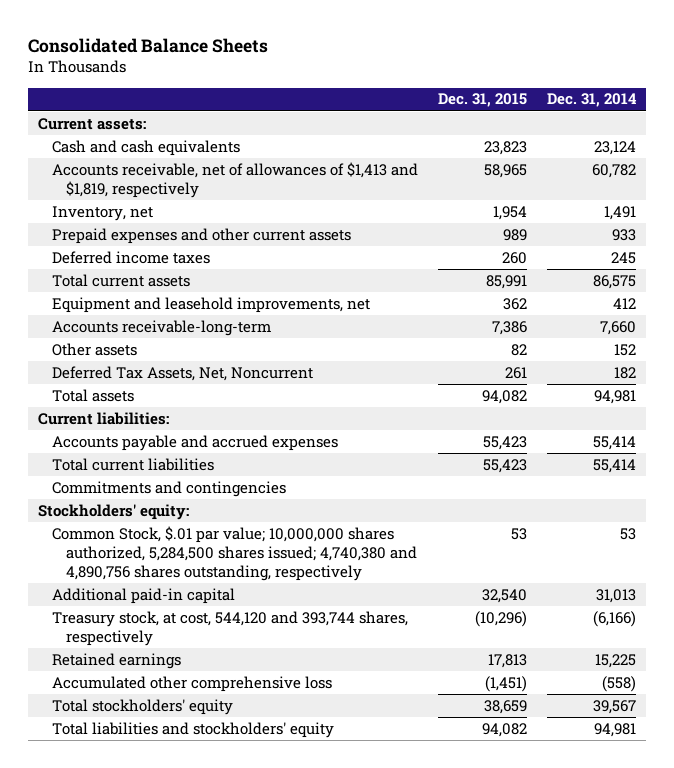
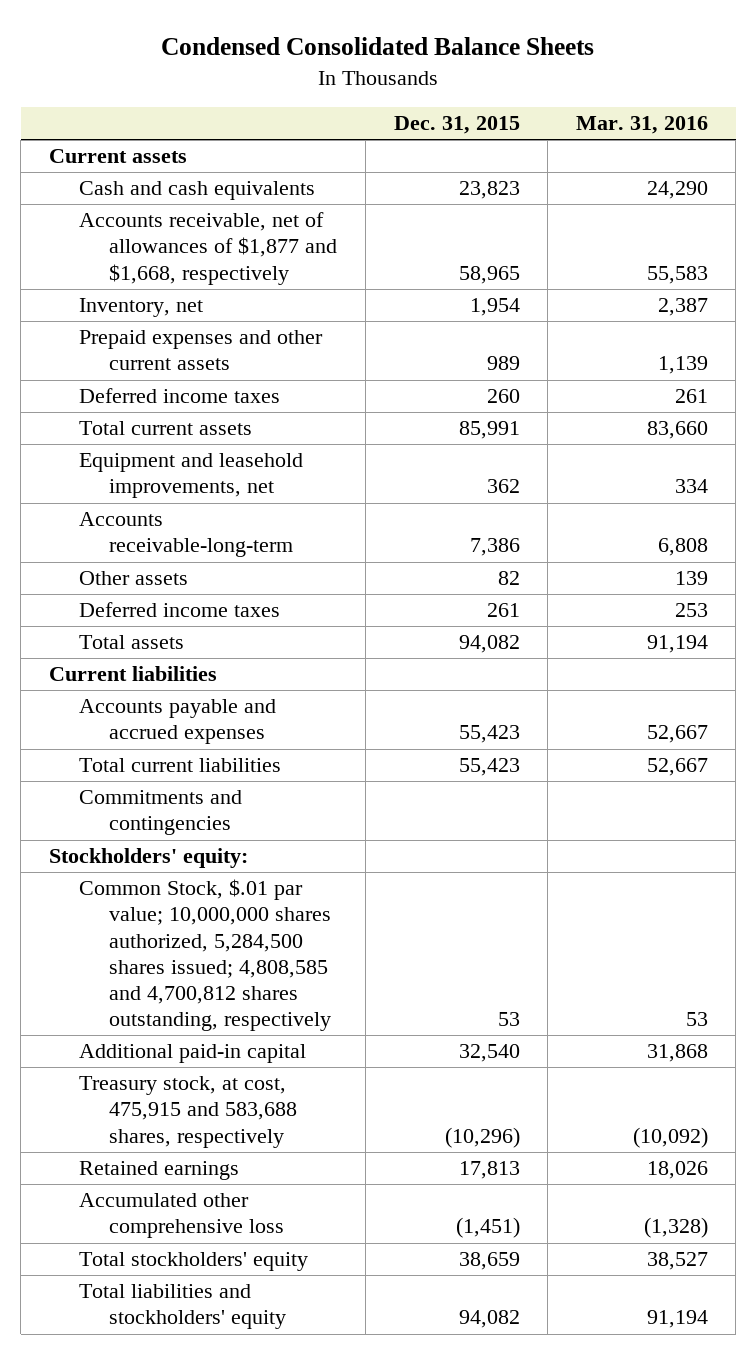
- Consolidated Balance Sheets
+ Condensed Consolidated Balance Sheets
- | Dec. 31, 2015 | Dec. 31, 2014
+ | Dec. 31, 2015 | Mar. 31, 2016
- Current assets:
+ Current assets
- Accounts receivable, net of allowances of $1,413 and $1,819, respectively | 58,965 | 60,782
+ Accounts receivable, net of allowances of $1,877 and $1,668, respectively | 58,965 | 55,583
- Deferred Tax Assets, Net, Noncurrent | 261 | 182
+ Deferred income taxes | 261 | 253
- Current liabilities:
+ Current liabilities
- Common Stock, $.01 par value; 10,000,000 shares authorized, 5,284,500 shares issued; 4,740,380 and 4,890,756 shares outstanding, respectively | 53 | 53
+ Common Stock, $.01 par value; 10,000,000 shares authorized, 5,284,500 shares issued; 4,808,585 and 4,700,812 shares outstanding, respectively | 53 | 53
- Treasury stock, at cost, 544,120 and 393,744 shares, respectively | (10,296) | (6,166)
+ Treasury stock, at cost, 475,915 and 583,688 shares, respectively | (10,296) | (10,092)

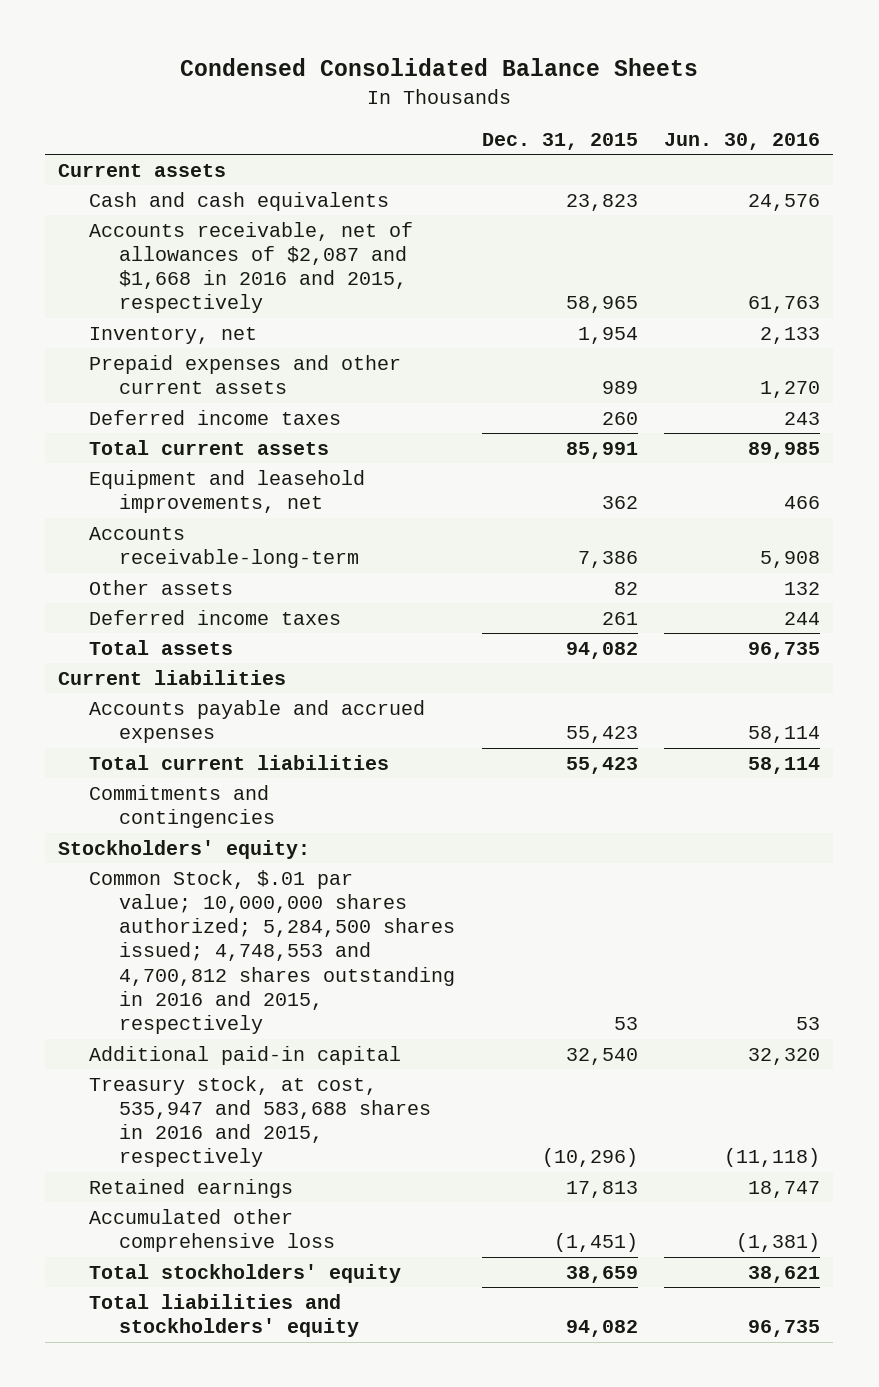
- | Dec. 31, 2015 | Mar. 31, 2016
+ | Dec. 31, 2015 | Jun. 30, 2016
- Accounts receivable, net of allowances of $1,877 and $1,668, respectively | 58,965 | 55,583
+ Accounts receivable, net of allowances of $2,087 and $1,668 in 2016 and 2015, respectively | 58,965 | 61,763
- Common Stock, $.01 par value; 10,000,000 shares authorized, 5,284,500 shares issued; 4,808,585 and 4,700,812 shares outstanding, respectively | 53 | 53
+ Common Stock, $.01 par value; 10,000,000 shares authorized; 5,284,500 shares issued; 4,748,553 and 4,700,812 shares outstanding in 2016 and 2015, respectively | 53 | 53
- Treasury stock, at cost, 475,915 and 583,688 shares, respectively | (10,296) | (10,092)
+ Treasury stock, at cost, 535,947 and 583,688 shares in 2016 and 2015, respectively | (10,296) | (11,118)

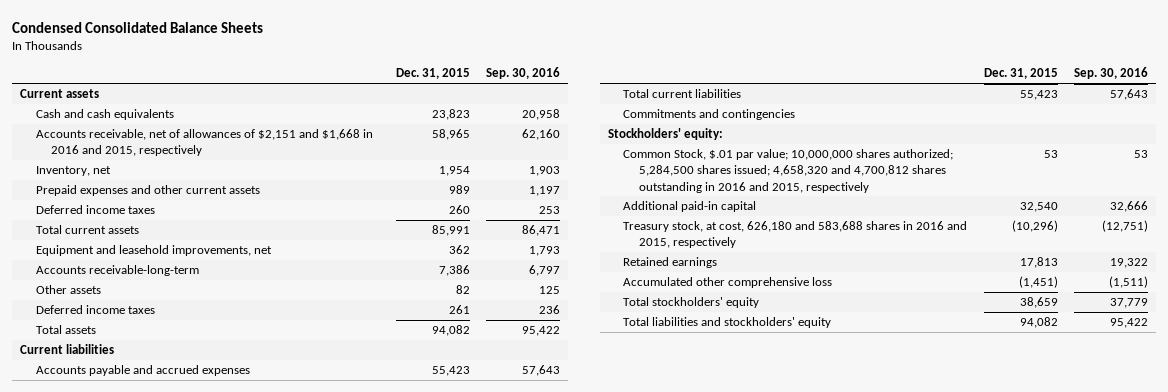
- | Dec. 31, 2015 | Jun. 30, 2016
+ | Dec. 31, 2015 | Sep. 30, 2016
- Accounts receivable, net of allowances of $2,087 and $1,668 in 2016 and 2015, respectively | 58,965 | 61,763
+ Accounts receivable, net of allowances of $2,151 and $1,668 in 2016 and 2015, respectively | 58,965 | 62,160
- Common Stock, $.01 par value; 10,000,000 shares authorized; 5,284,500 shares issued; 4,748,553 and 4,700,812 shares outstanding in 2016 and 2015, respectively | 53 | 53
+ Common Stock, $.01 par value; 10,000,000 shares authorized; 5,284,500 shares issued; 4,658,320 and 4,700,812 shares outstanding in 2016 and 2015, respectively | 53 | 53
- Treasury stock, at cost, 535,947 and 583,688 shares in 2016 and 2015, respectively | (10,296) | (11,118)
+ Treasury stock, at cost, 626,180 and 583,688 shares in 2016 and 2015, respectively | (10,296) | (12,751)

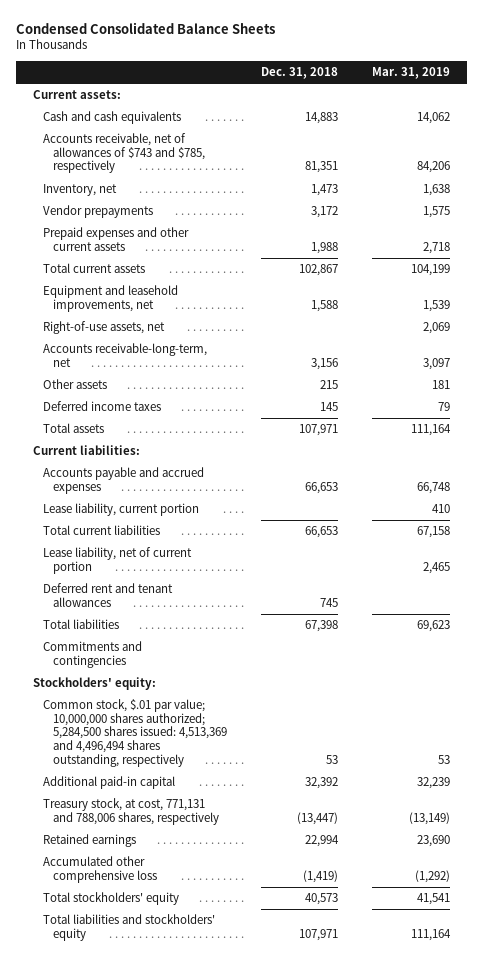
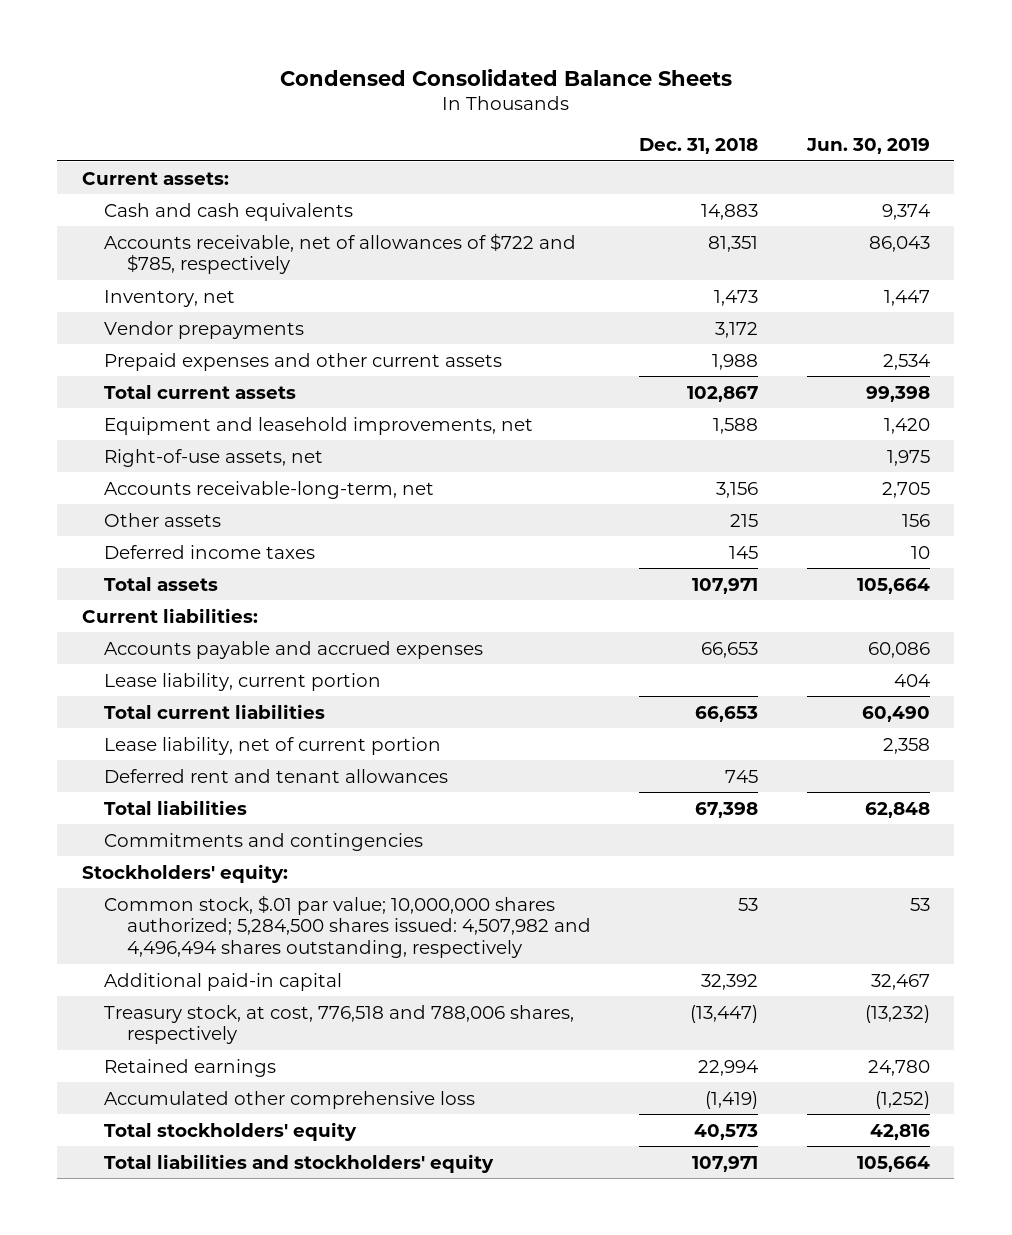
- | Dec. 31, 2018 | Mar. 31, 2019
+ | Dec. 31, 2018 | Jun. 30, 2019
- Accounts receivable, net of allowances of $743 and $785, respectively | 81,351 | 84,206
+ Accounts receivable, net of allowances of $722 and $785, respectively | 81,351 | 86,043
- Common stock, $.01 par value; 10,000,000 shares authorized; 5,284,500 shares issued: 4,513,369 and 4,496,494 shares outstanding, respectively | 53 | 53
+ Common stock, $.01 par value; 10,000,000 shares authorized; 5,284,500 shares issued: 4,507,982 and 4,496,494 shares outstanding, respectively | 53 | 53
- Treasury stock, at cost, 771,131 and 788,006 shares, respectively | (13,447) | (13,149)
+ Treasury stock, at cost, 776,518 and 788,006 shares, respectively | (13,447) | (13,232)

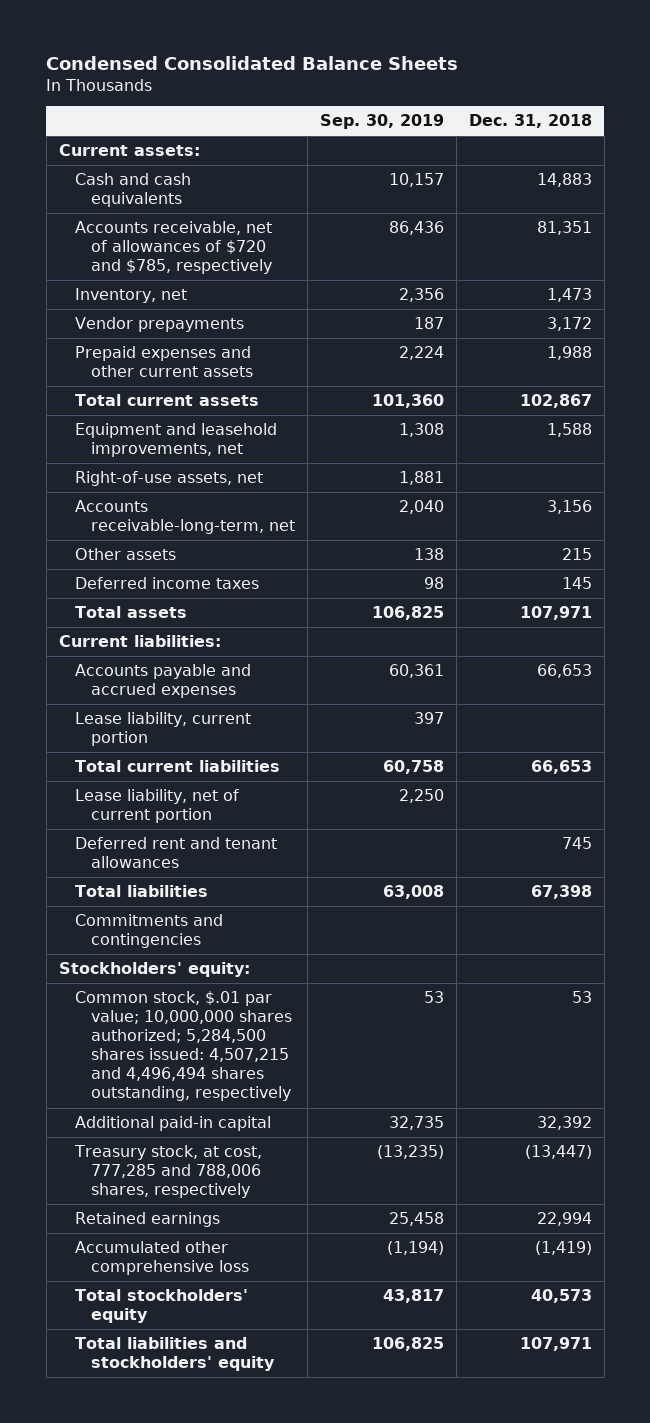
- | Dec. 31, 2018 | Jun. 30, 2019
+ | Sep. 30, 2019 | Dec. 31, 2018
- Accounts receivable, net of allowances of $722 and $785, respectively | 81,351 | 86,043
+ Accounts receivable, net of allowances of $720 and $785, respectively | 86,436 | 81,351
- Common stock, $.01 par value; 10,000,000 shares authorized; 5,284,500 shares issued: 4,507,982 and 4,496,494 shares outstanding, respectively | 53 | 53
+ Common stock, $.01 par value; 10,000,000 shares authorized; 5,284,500 shares issued: 4,507,215 and 4,496,494 shares outstanding, respectively | 53 | 53
- Treasury stock, at cost, 776,518 and 788,006 shares, respectively | (13,447) | (13,232)
+ Treasury stock, at cost, 777,285 and 788,006 shares, respectively | (13,235) | (13,447)

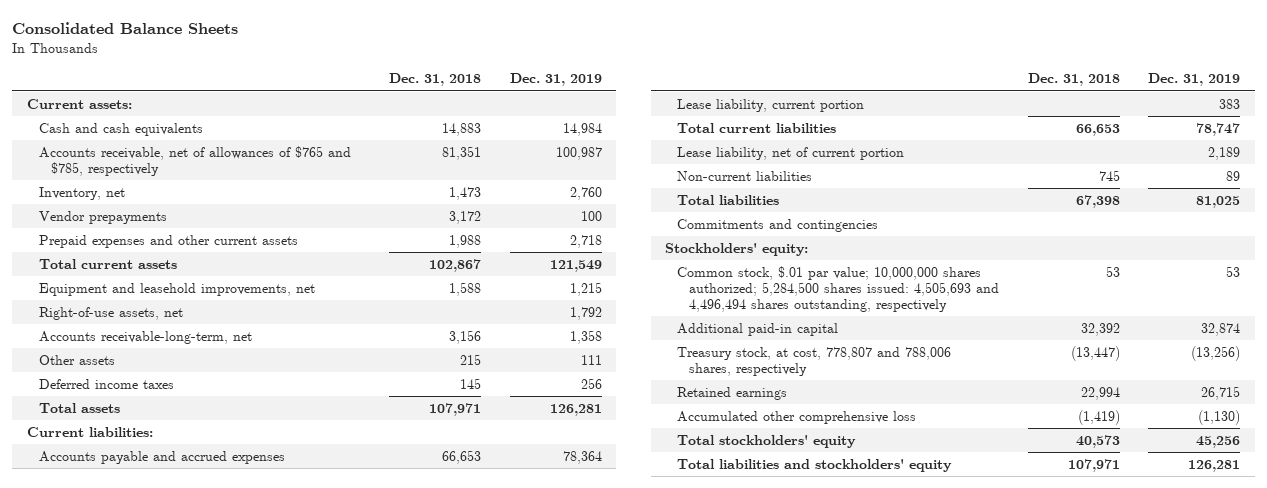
- Condensed Consolidated Balance Sheets
+ Consolidated Balance Sheets
- | Sep. 30, 2019 | Dec. 31, 2018
+ | Dec. 31, 2018 | Dec. 31, 2019
- Accounts receivable, net of allowances of $720 and $785, respectively | 86,436 | 81,351
+ Accounts receivable, net of allowances of $765 and $785, respectively | 81,351 | 100,987
- Deferred rent and tenant allowances | | 745
+ Non-current liabilities | 745 | 89
- Common stock, $.01 par value; 10,000,000 shares authorized; 5,284,500 shares issued: 4,507,215 and 4,496,494 shares outstanding, respectively | 53 | 53
+ Common stock, $.01 par value; 10,000,000 shares authorized; 5,284,500 shares issued: 4,505,693 and 4,496,494 shares outstanding, respectively | 53 | 53
- Treasury stock, at cost, 777,285 and 788,006 shares, respectively | (13,235) | (13,447)
+ Treasury stock, at cost, 778,807 and 788,006 shares, respectively | (13,447) | (13,256)

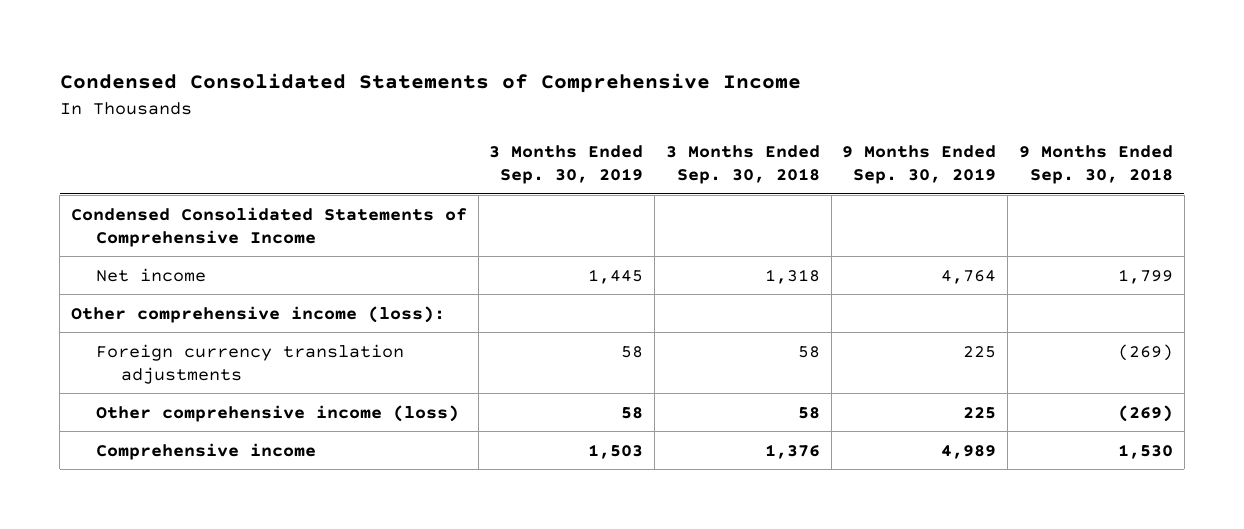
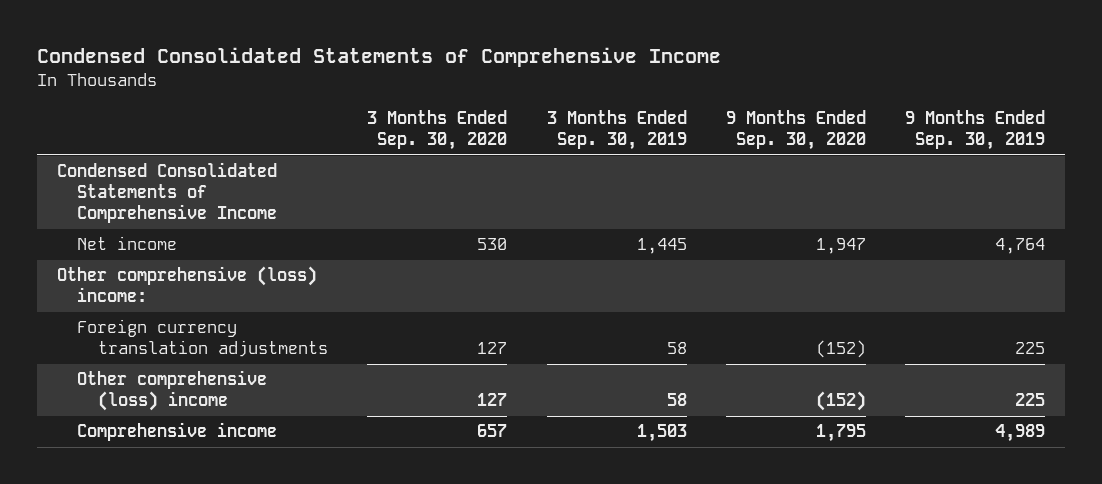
- | 3 Months Ended Sep. 30, 2019 | 3 Months Ended Sep. 30, 2018 | 9 Months Ended Sep. 30, 2019 | 9 Months Ended Sep. 30, 2018
+ | 3 Months Ended Sep. 30, 2020 | 3 Months Ended Sep. 30, 2019 | 9 Months Ended Sep. 30, 2020 | 9 Months Ended Sep. 30, 2019
- Other comprehensive income (loss):
+ Other comprehensive (loss) income:
- Other comprehensive income (loss) | 58 | 58 | 225 | (269)
+ Other comprehensive (loss) income | 127 | 58 | (152) | 225

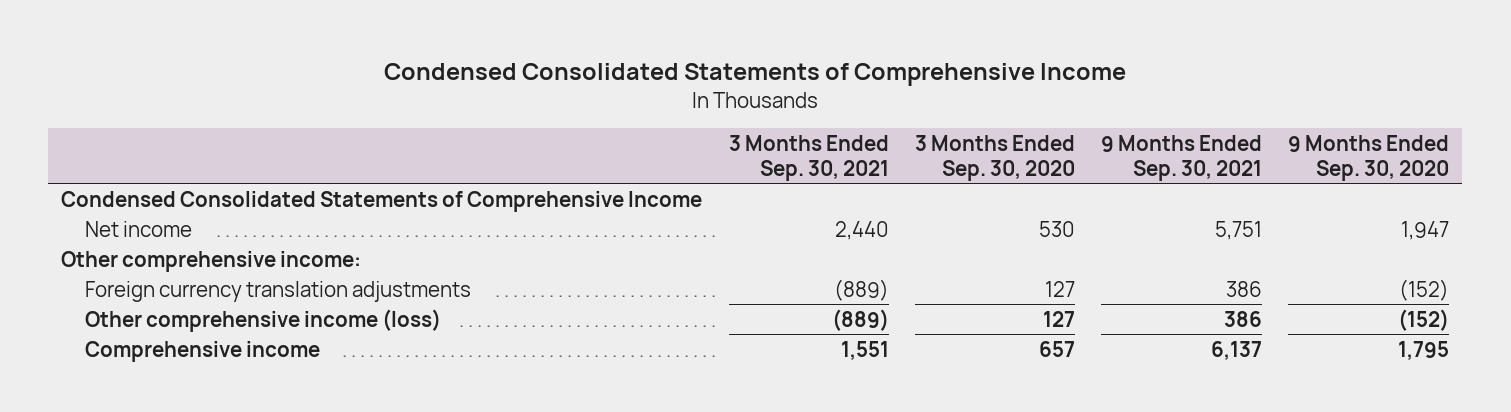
- | 3 Months Ended Sep. 30, 2020 | 3 Months Ended Sep. 30, 2019 | 9 Months Ended Sep. 30, 2020 | 9 Months Ended Sep. 30, 2019
+ | 3 Months Ended Sep. 30, 2021 | 3 Months Ended Sep. 30, 2020 | 9 Months Ended Sep. 30, 2021 | 9 Months Ended Sep. 30, 2020
- Other comprehensive (loss) income:
+ Other comprehensive income:
- Other comprehensive (loss) income | 127 | 58 | (152) | 225
+ Other comprehensive income (loss) | (889) | 127 | 386 | (152)

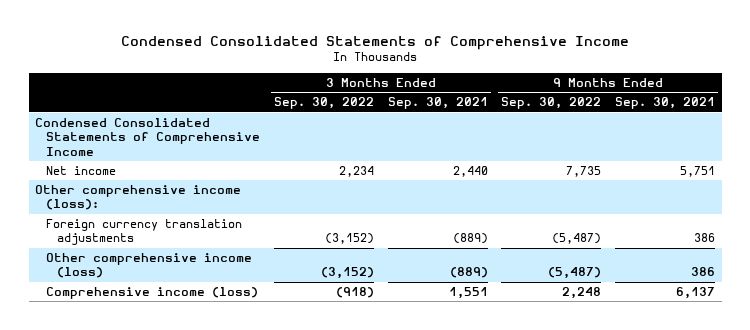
- | 3 Months Ended Sep. 30, 2021 | 3 Months Ended Sep. 30, 2020 | 9 Months Ended Sep. 30, 2021 | 9 Months Ended Sep. 30, 2020
+ | 3 Months Ended Sep. 30, 2022 | 3 Months Ended Sep. 30, 2021 | 9 Months Ended Sep. 30, 2022 | 9 Months Ended Sep. 30, 2021
- Other comprehensive income:
+ Other comprehensive income (loss):
- Comprehensive income | 1,551 | 657 | 6,137 | 1,795
+ Comprehensive income (loss) | (918) | 1,551 | 2,248 | 6,137

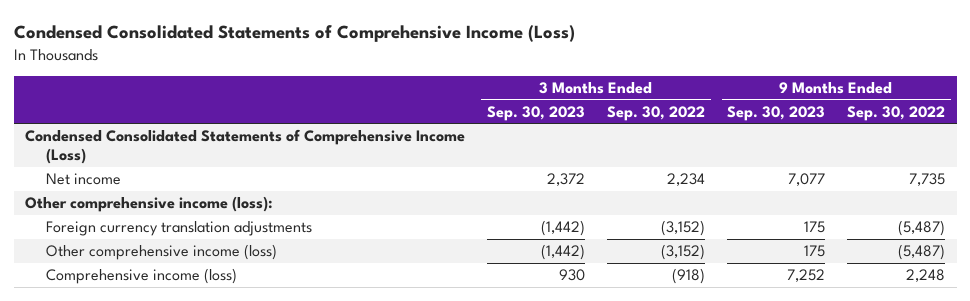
- Condensed Consolidated Statements of Comprehensive Income
+ Condensed Consolidated Statements of Comprehensive Income (Loss)
- | 3 Months Ended Sep. 30, 2022 | 3 Months Ended Sep. 30, 2021 | 9 Months Ended Sep. 30, 2022 | 9 Months Ended Sep. 30, 2021
+ | 3 Months Ended Sep. 30, 2023 | 3 Months Ended Sep. 30, 2022 | 9 Months Ended Sep. 30, 2023 | 9 Months Ended Sep. 30, 2022
- Condensed Consolidated Statements of Comprehensive Income
+ Condensed Consolidated Statements of Comprehensive Income (Loss)

